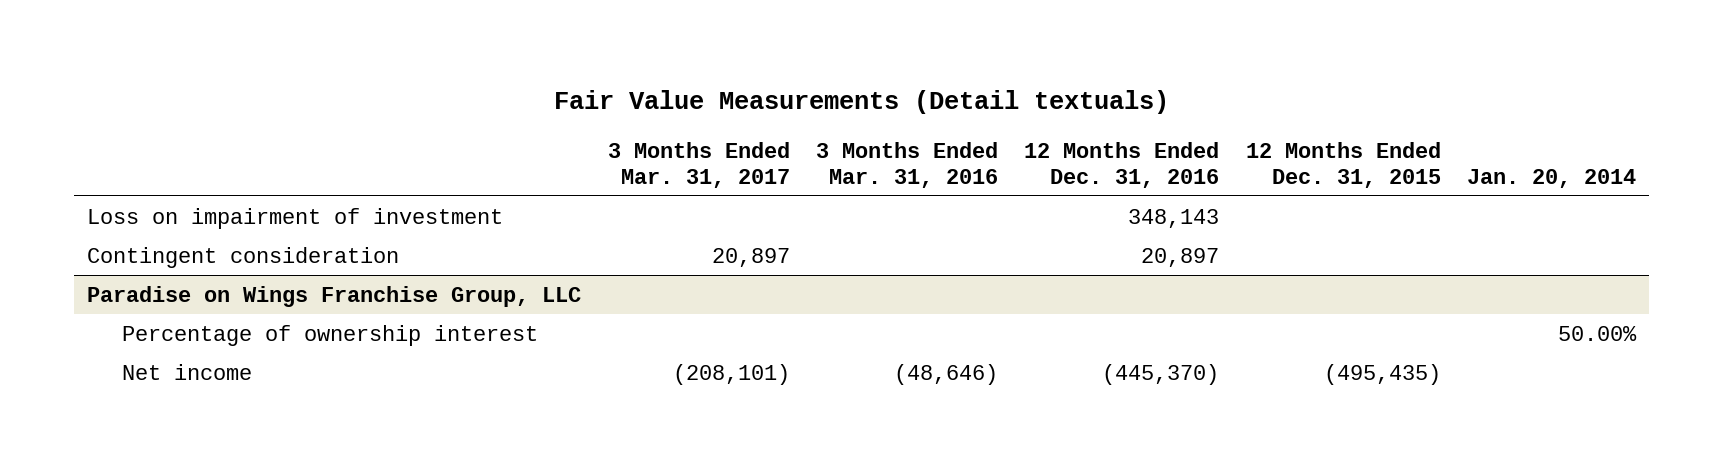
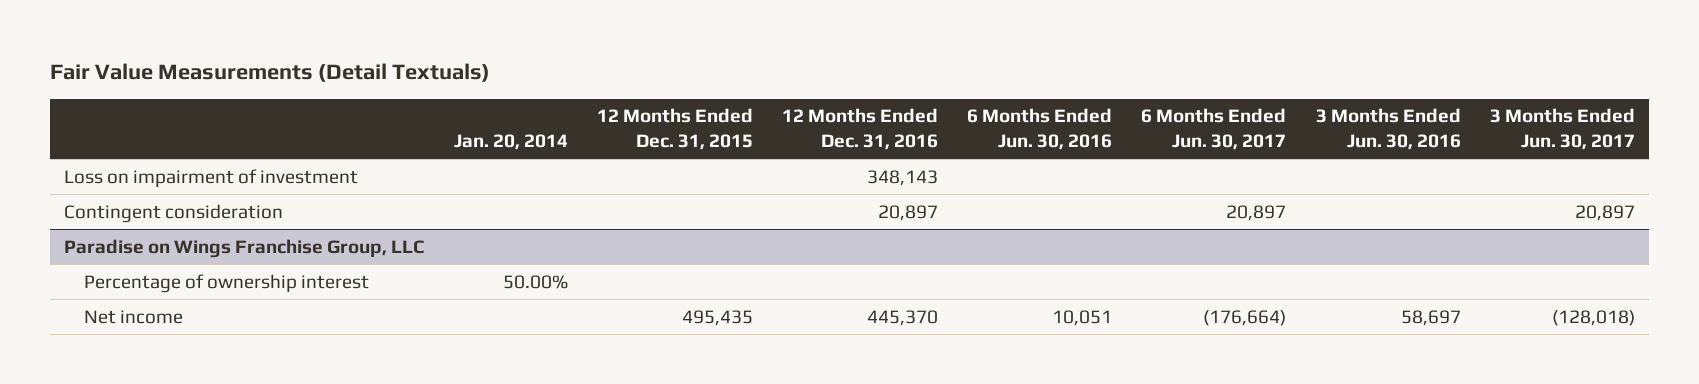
- Fair Value Measurements (Detail textuals)
+ Fair Value Measurements (Detail Textuals)
- | 3 Months Ended Mar. 31, 2017 | 3 Months Ended Mar. 31, 2016 | 12 Months Ended Dec. 31, 2016 | 12 Months Ended Dec. 31, 2015 | Jan. 20, 2014
+ | Jan. 20, 2014 | 12 Months Ended Dec. 31, 2015 | 12 Months Ended Dec. 31, 2016 | 6 Months Ended Jun. 30, 2016 | 6 Months Ended Jun. 30, 2017 | 3 Months Ended Jun. 30, 2016 | 3 Months Ended Jun. 30, 2017
@ Paradise on Wings Franchise Group, LLC
- Net income | (208,101) | (48,646) | (445,370) | (495,435) |
+ Net income | | 495,435 | 445,370 | 10,051 | (176,664) | 58,697 | (128,018)

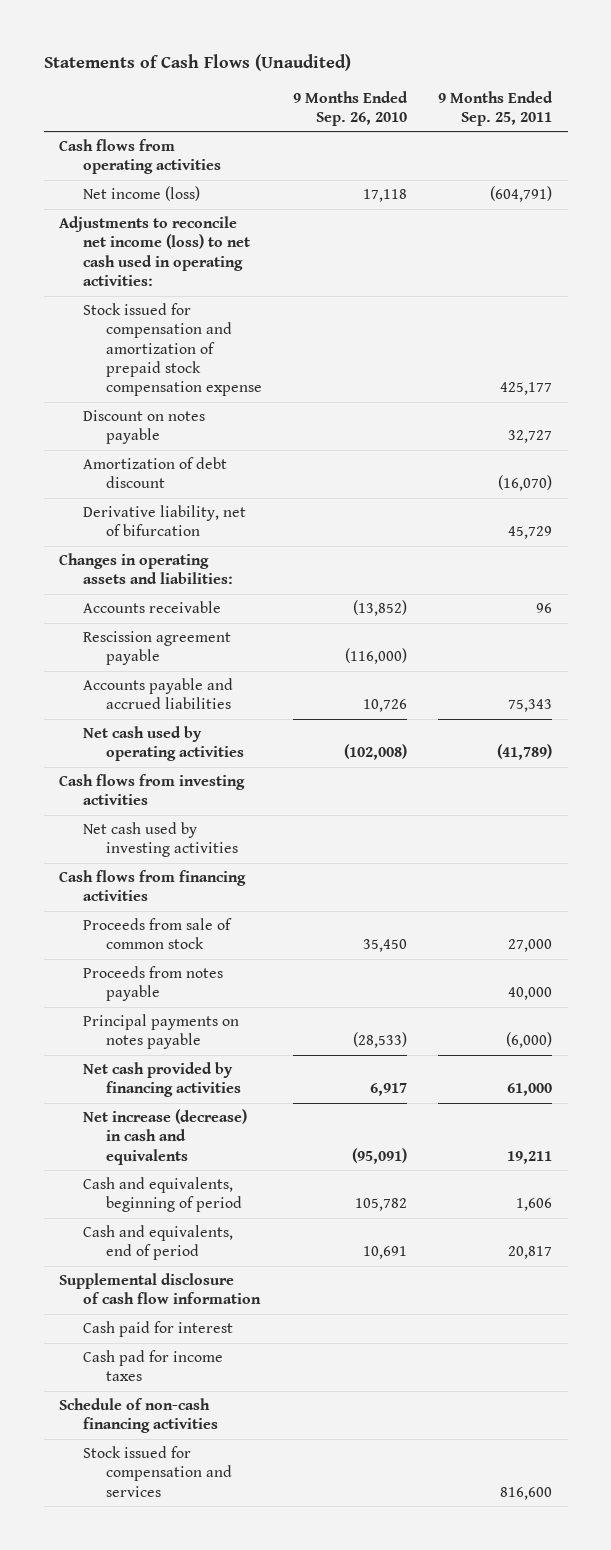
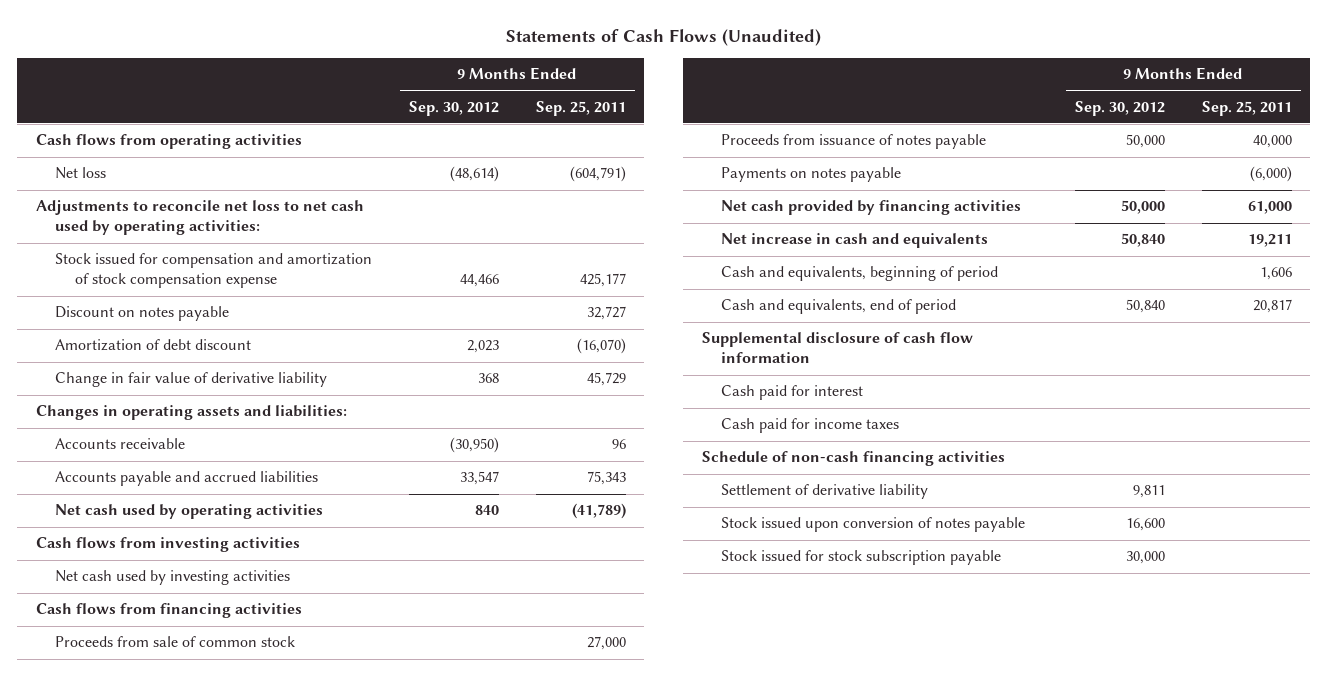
- | 9 Months Ended Sep. 26, 2010 | 9 Months Ended Sep. 25, 2011
+ | 9 Months Ended Sep. 30, 2012 | 9 Months Ended Sep. 25, 2011
- Net income (loss) | 17,118 | (604,791)
- Adjustments to reconcile net income (loss) to net cash used in operating activities:
- Stock issued for compensation and amortization of prepaid stock compensation expense | | 425,177
+ Net loss | (48,614) | (604,791)
+ Adjustments to reconcile net loss to net cash used by operating activities:
+ Stock issued for compensation and amortization of stock compensation expense | 44,466 | 425,177
- Derivative liability, net of bifurcation | | 45,729
+ Change in fair value of derivative liability | 368 | 45,729
- Rescission agreement payable | (116,000) |
- Proceeds from notes payable | | 40,000
- Principal payments on notes payable | (28,533) | (6,000)
+ Proceeds from issuance of notes payable | 50,000 | 40,000
+ Payments on notes payable | | (6,000)
- Net increase (decrease) in cash and equivalents | (95,091) | 19,211
+ Net increase in cash and equivalents | 50,840 | 19,211
- Cash pad for income taxes
+ Cash paid for income taxes
- Stock issued for compensation and services | | 816,600
+ Settlement of derivative liability | 9,811 |
+ Stock issued upon conversion of notes payable | 16,600 |
+ Stock issued for stock subscription payable | 30,000 |

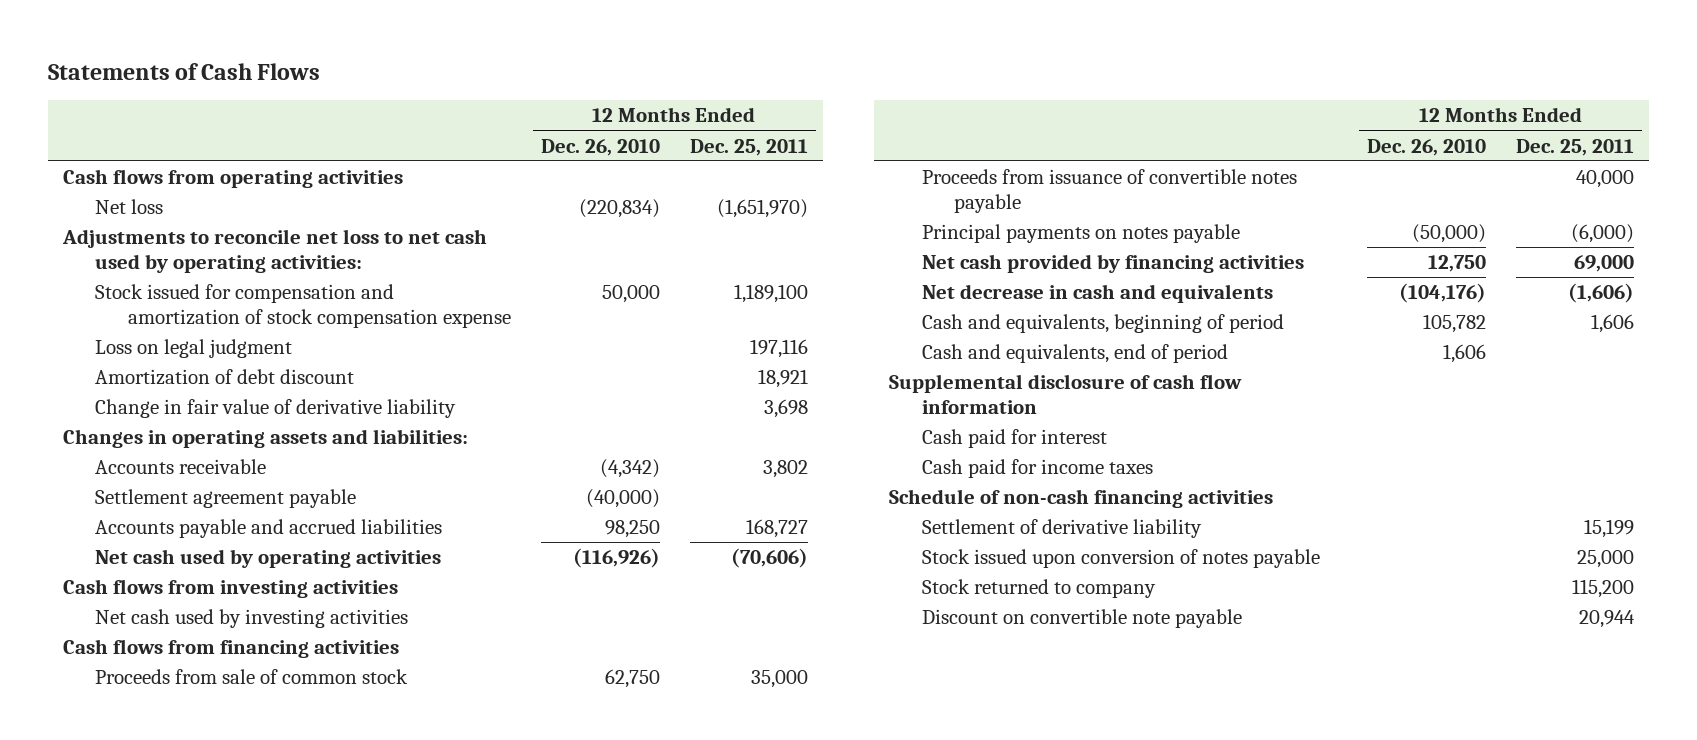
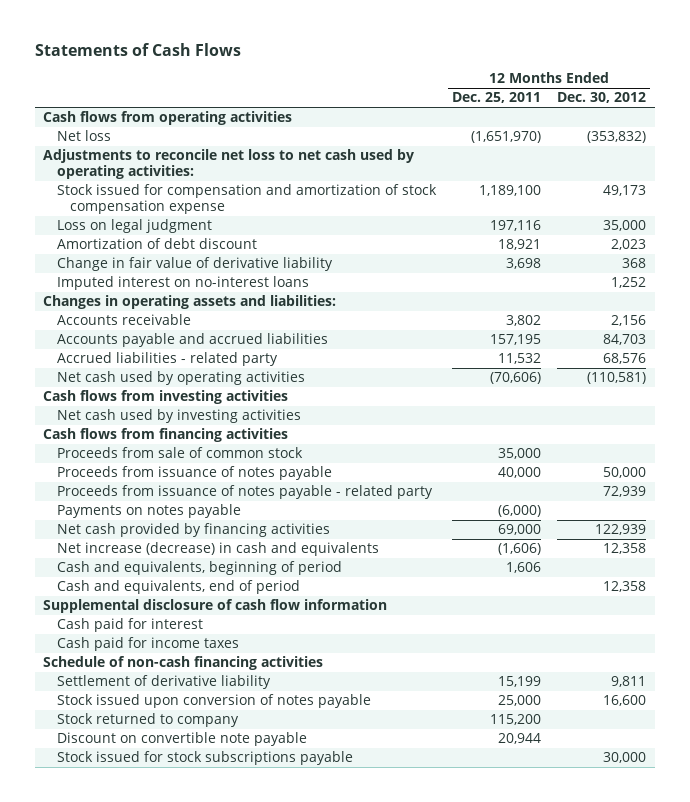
- | 12 Months Ended Dec. 26, 2010 | 12 Months Ended Dec. 25, 2011
+ | 12 Months Ended Dec. 25, 2011 | 12 Months Ended Dec. 30, 2012
+ Imputed interest on no-interest loans | | 1,252
- Settlement agreement payable | (40,000) |
- Accounts payable and accrued liabilities | 98,250 | 168,727
+ Accounts payable and accrued liabilities | 157,195 | 84,703
+ Accrued liabilities - related party | 11,532 | 68,576
- Proceeds from issuance of convertible notes payable | | 40,000
- Principal payments on notes payable | (50,000) | (6,000)
+ Proceeds from issuance of notes payable | 40,000 | 50,000
+ Proceeds from issuance of notes payable - related party | | 72,939
+ Payments on notes payable | (6,000) |
- Net decrease in cash and equivalents | (104,176) | (1,606)
+ Net increase (decrease) in cash and equivalents | (1,606) | 12,358
+ Stock issued for stock subscriptions payable | | 30,000

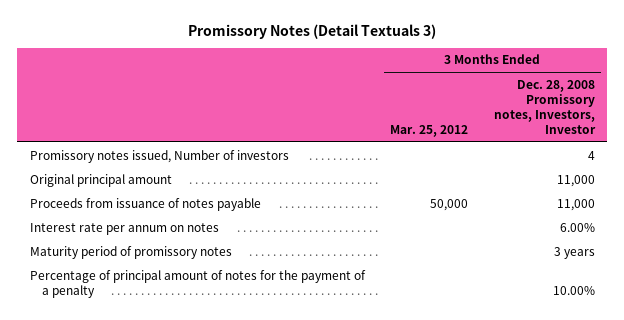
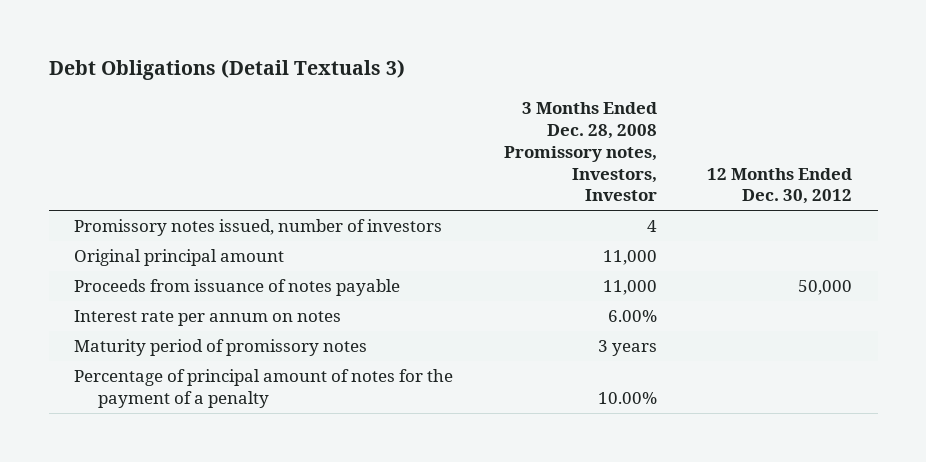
- Promissory Notes (Detail Textuals 3)
+ Debt Obligations (Detail Textuals 3)
- | 3 Months Ended Mar. 25, 2012 | 3 Months Ended Dec. 28, 2008 Promissory notes, Investors, Investor
+ | 3 Months Ended Dec. 28, 2008 Promissory notes, Investors, Investor | 12 Months Ended Dec. 30, 2012
- Promissory notes issued, Number of investors | | 4
+ Promissory notes issued, number of investors | 4 |

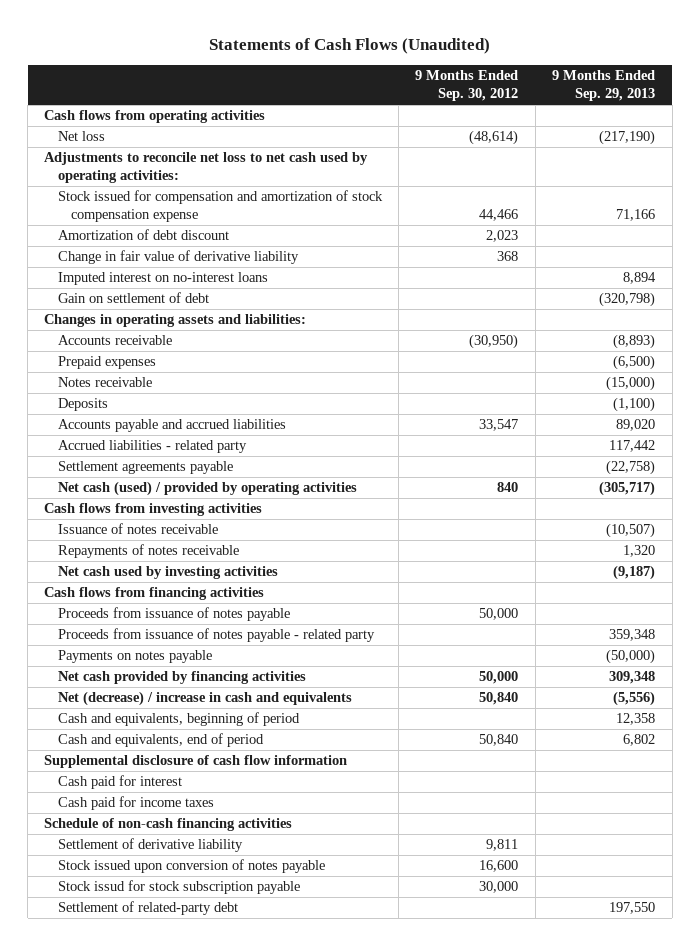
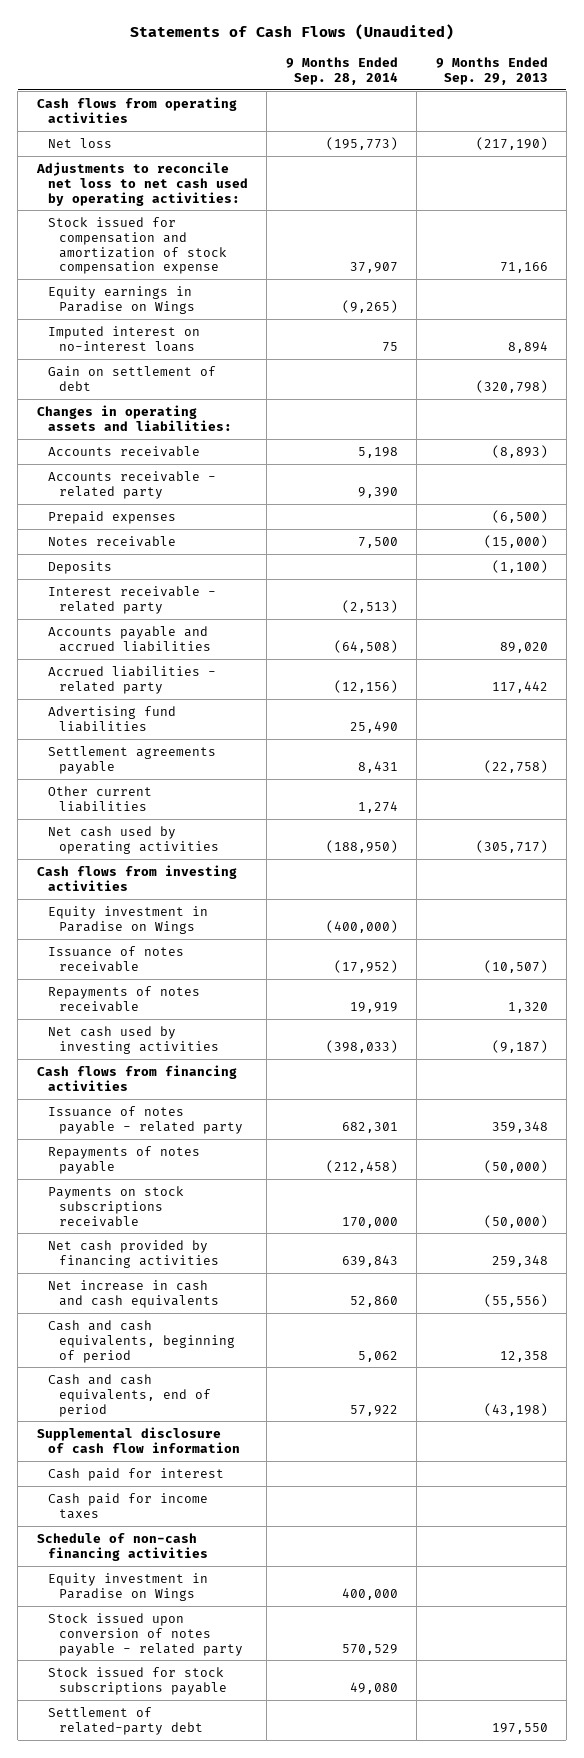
- | 9 Months Ended Sep. 30, 2012 | 9 Months Ended Sep. 29, 2013
+ | 9 Months Ended Sep. 28, 2014 | 9 Months Ended Sep. 29, 2013
- Amortization of debt discount | 2,023 |
- Change in fair value of derivative liability | 368 |
+ Equity earnings in Paradise on Wings | (9,265) |
+ Accounts receivable - related party | 9,390 |
+ Interest receivable - related party | (2,513) |
+ Advertising fund liabilities | 25,490 |
- Net cash (used) / provided by operating activities | 840 | (305,717)
+ Other current liabilities | 1,274 |
+ Net cash used by operating activities | (188,950) | (305,717)
+ Equity investment in Paradise on Wings | (400,000) |
- Proceeds from issuance of notes payable | 50,000 |
- Proceeds from issuance of notes payable - related party | | 359,348
- Payments on notes payable | | (50,000)
- Net cash provided by financing activities | 50,000 | 309,348
- Net (decrease) / increase in cash and equivalents | 50,840 | (5,556)
- Cash and equivalents, beginning of period | | 12,358
- Cash and equivalents, end of period | 50,840 | 6,802
+ Issuance of notes payable - related party | 682,301 | 359,348
+ Repayments of notes payable | (212,458) | (50,000)
+ Payments on stock subscriptions receivable | 170,000 | (50,000)
+ Net cash provided by financing activities | 639,843 | 259,348
+ Net increase in cash and cash equivalents | 52,860 | (55,556)
+ Cash and cash equivalents, beginning of period | 5,062 | 12,358
+ Cash and cash equivalents, end of period | 57,922 | (43,198)
- Settlement of derivative liability | 9,811 |
- Stock issued upon conversion of notes payable | 16,600 |
- Stock issud for stock subscription payable | 30,000 |
+ Equity investment in Paradise on Wings | 400,000 |
+ Stock issued upon conversion of notes payable - related party | 570,529 |
+ Stock issued for stock subscriptions payable | 49,080 |

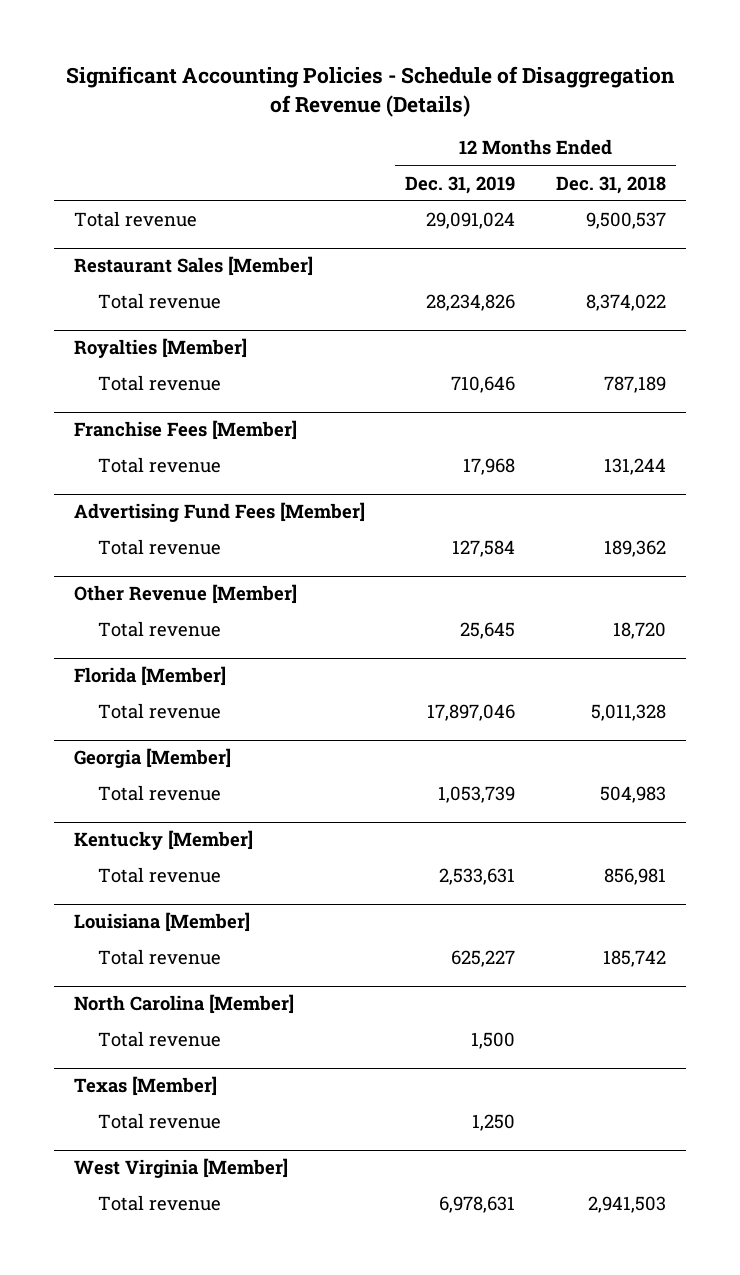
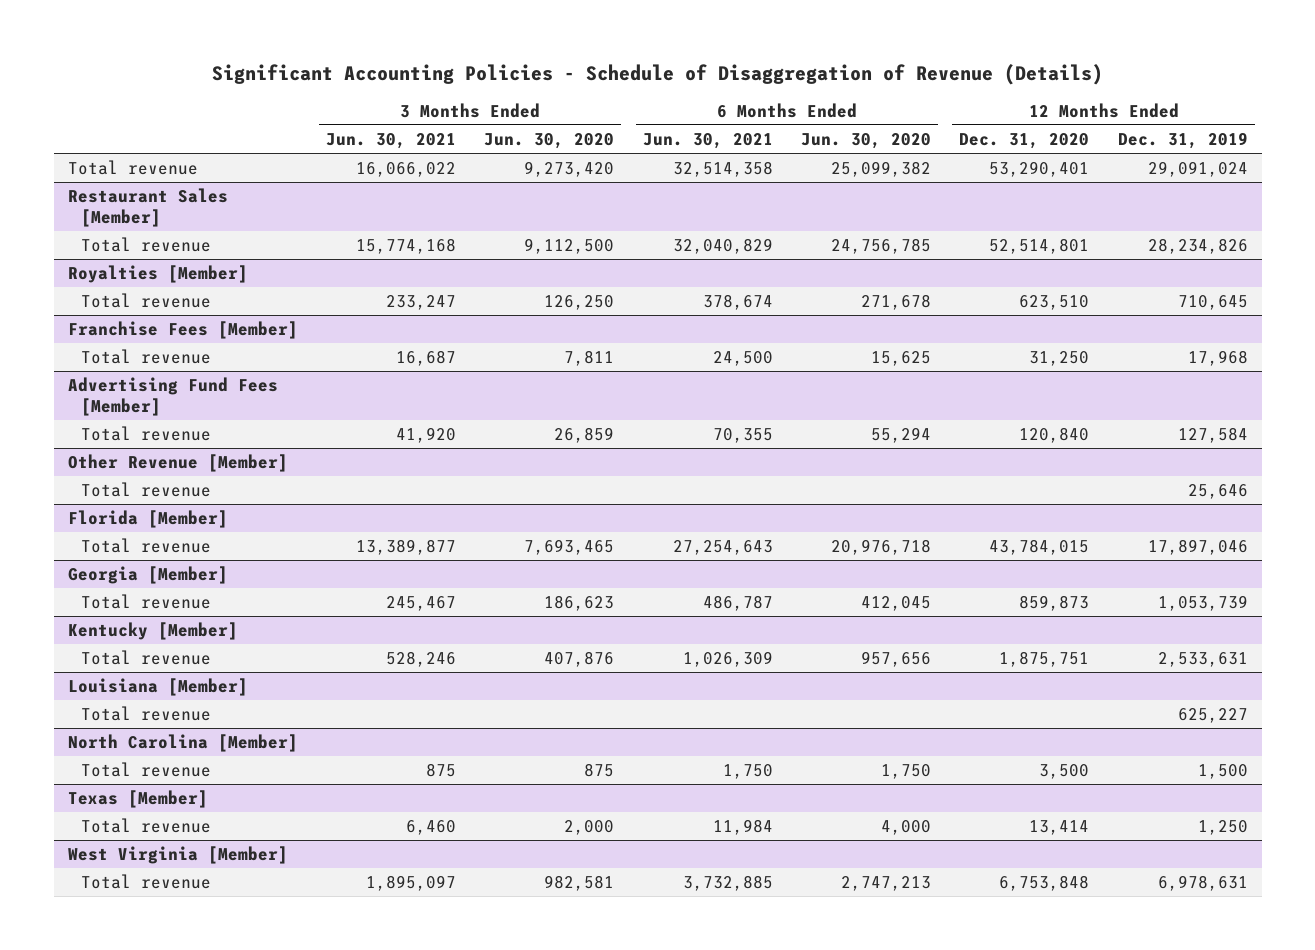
- | 12 Months Ended Dec. 31, 2019 | 12 Months Ended Dec. 31, 2018
+ | 3 Months Ended Jun. 30, 2021 | 3 Months Ended Jun. 30, 2020 | 6 Months Ended Jun. 30, 2021 | 6 Months Ended Jun. 30, 2020 | 12 Months Ended Dec. 31, 2020 | 12 Months Ended Dec. 31, 2019
@ Royalties [Member]
- Total revenue | 710,646 | 787,189
+ Total revenue | 233,247 | 126,250 | 378,674 | 271,678 | 623,510 | 710,645
@ Other Revenue [Member]
- Total revenue | 25,645 | 18,720
+ Total revenue | | | | | | 25,646

